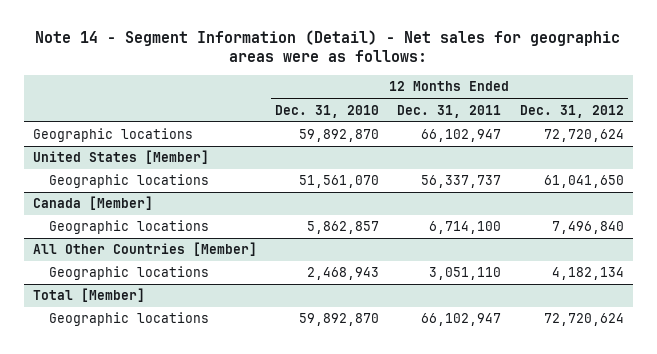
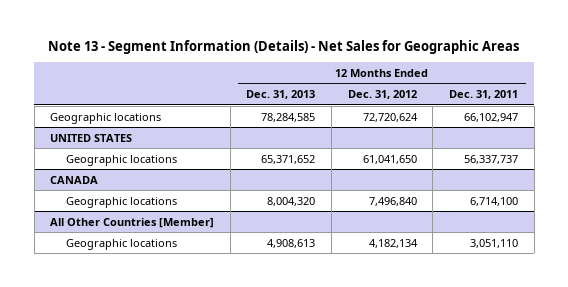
- Note 14 - Segment Information (Detail) - Net sales for geographic areas were as follows:
+ Note 13 - Segment Information (Details) - Net Sales for Geographic Areas
- | 12 Months Ended Dec. 31, 2010 | 12 Months Ended Dec. 31, 2011 | 12 Months Ended Dec. 31, 2012
+ | 12 Months Ended Dec. 31, 2013 | 12 Months Ended Dec. 31, 2012 | 12 Months Ended Dec. 31, 2011
- United States [Member]
+ UNITED STATES
- Canada [Member]
+ CANADA
- Total [Member]
- Geographic locations | 59,892,870 | 66,102,947 | 72,720,624

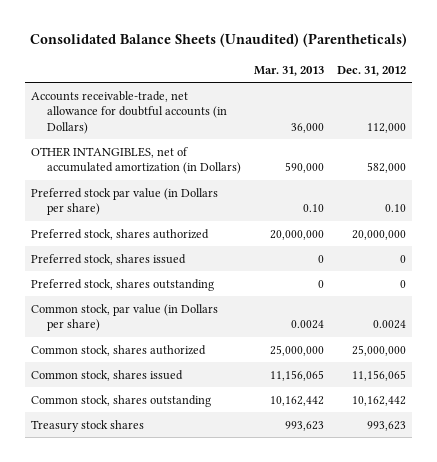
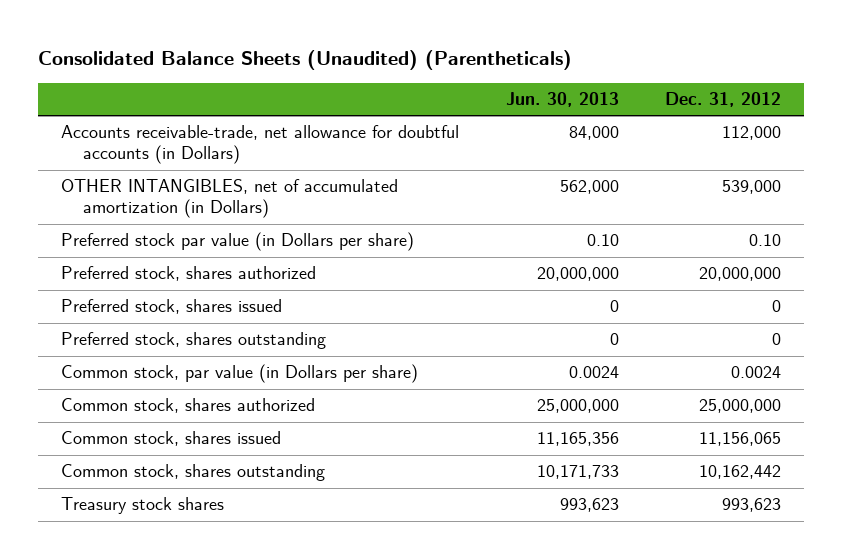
- | Mar. 31, 2013 | Dec. 31, 2012
+ | Jun. 30, 2013 | Dec. 31, 2012
- OTHER INTANGIBLES, net of accumulated amortization (in Dollars) | 590,000 | 582,000
+ OTHER INTANGIBLES, net of accumulated amortization (in Dollars) | 562,000 | 539,000

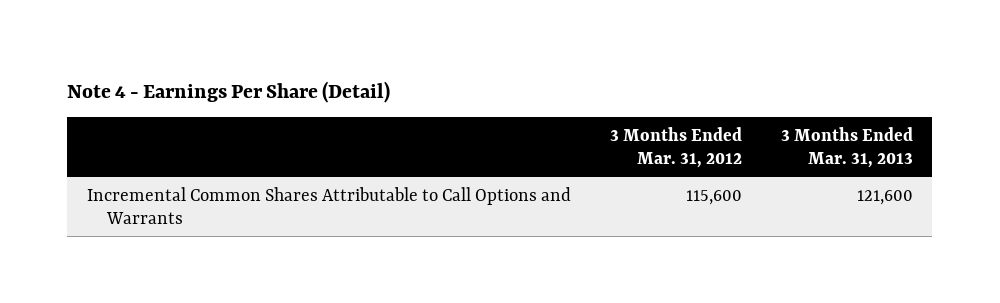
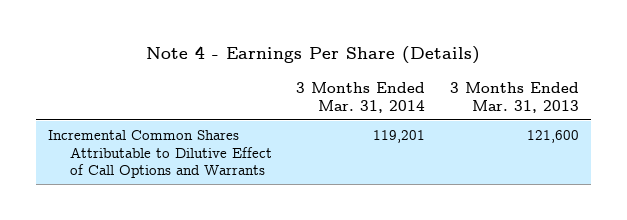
- Note 4 - Earnings Per Share (Detail)
+ Note 4 - Earnings Per Share (Details)
- | 3 Months Ended Mar. 31, 2012 | 3 Months Ended Mar. 31, 2013
+ | 3 Months Ended Mar. 31, 2014 | 3 Months Ended Mar. 31, 2013
- Incremental Common Shares Attributable to Call Options and Warrants | 115,600 | 121,600
+ Incremental Common Shares Attributable to Dilutive Effect of Call Options and Warrants | 119,201 | 121,600

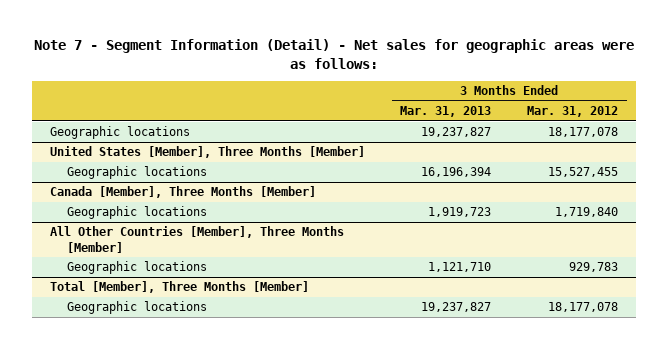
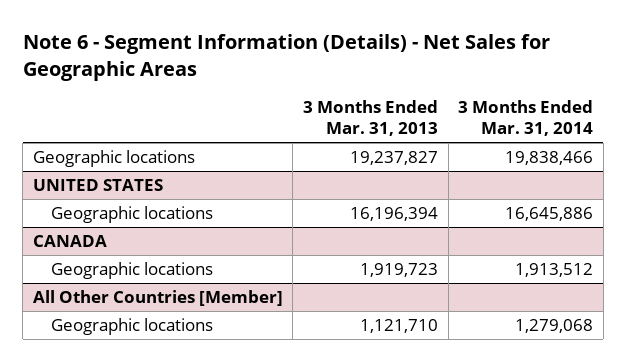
- Note 7 - Segment Information (Detail) - Net sales for geographic areas were as follows:
+ Note 6 - Segment Information (Details) - Net Sales for Geographic Areas
- | 3 Months Ended Mar. 31, 2013 | 3 Months Ended Mar. 31, 2012
+ | 3 Months Ended Mar. 31, 2013 | 3 Months Ended Mar. 31, 2014
- United States [Member], Three Months [Member]
+ UNITED STATES
- Canada [Member], Three Months [Member]
+ CANADA
- All Other Countries [Member], Three Months [Member]
+ All Other Countries [Member]
- Total [Member], Three Months [Member]
- Geographic locations | 19,237,827 | 18,177,078

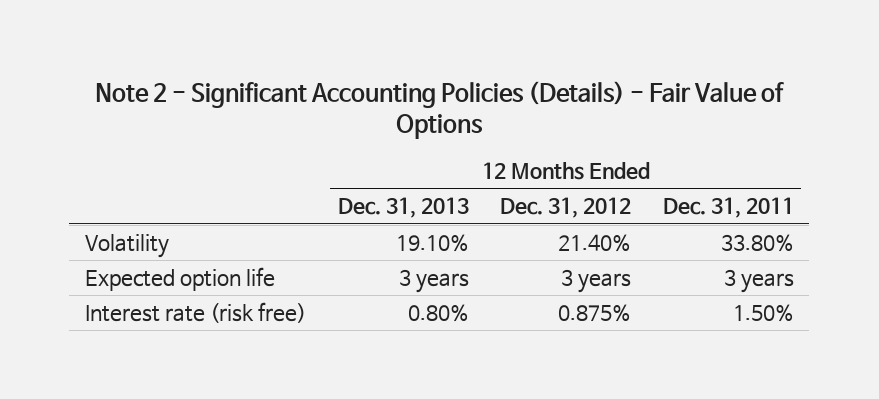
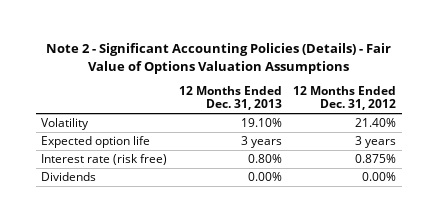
- Note 2 - Significant Accounting Policies (Details) - Fair Value of Options
+ Note 2 - Significant Accounting Policies (Details) - Fair Value of Options Valuation Assumptions
- | 12 Months Ended Dec. 31, 2013 | 12 Months Ended Dec. 31, 2012 | 12 Months Ended Dec. 31, 2011
+ | 12 Months Ended Dec. 31, 2013 | 12 Months Ended Dec. 31, 2012
+ Dividends | 0.00% | 0.00%

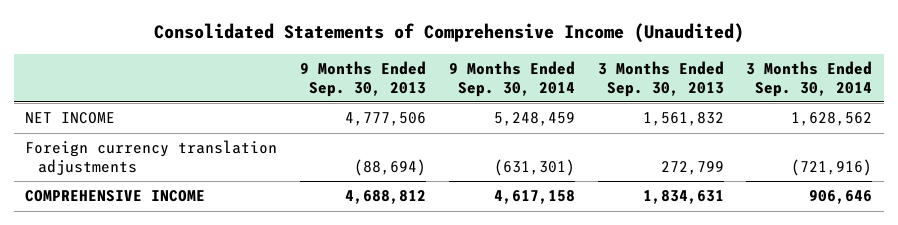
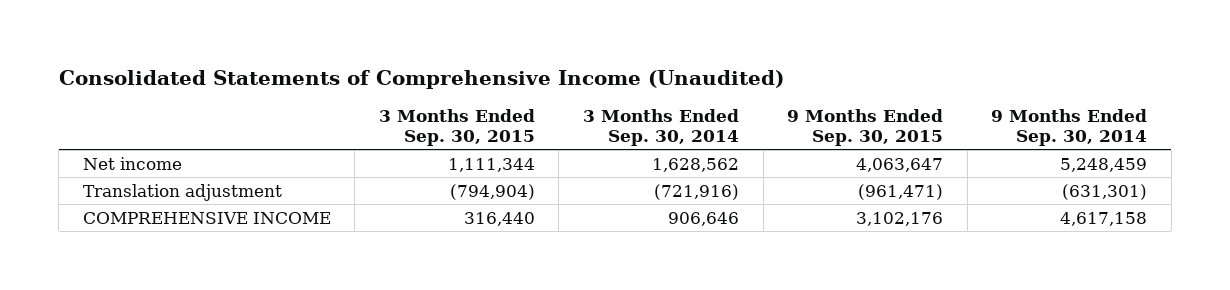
- | 9 Months Ended Sep. 30, 2013 | 9 Months Ended Sep. 30, 2014 | 3 Months Ended Sep. 30, 2013 | 3 Months Ended Sep. 30, 2014
+ | 3 Months Ended Sep. 30, 2015 | 3 Months Ended Sep. 30, 2014 | 9 Months Ended Sep. 30, 2015 | 9 Months Ended Sep. 30, 2014
- NET INCOME | 4,777,506 | 5,248,459 | 1,561,832 | 1,628,562
- Foreign currency translation adjustments | (88,694) | (631,301) | 272,799 | (721,916)
+ Net income | 1,111,344 | 1,628,562 | 4,063,647 | 5,248,459
+ Translation adjustment | (794,904) | (721,916) | (961,471) | (631,301)

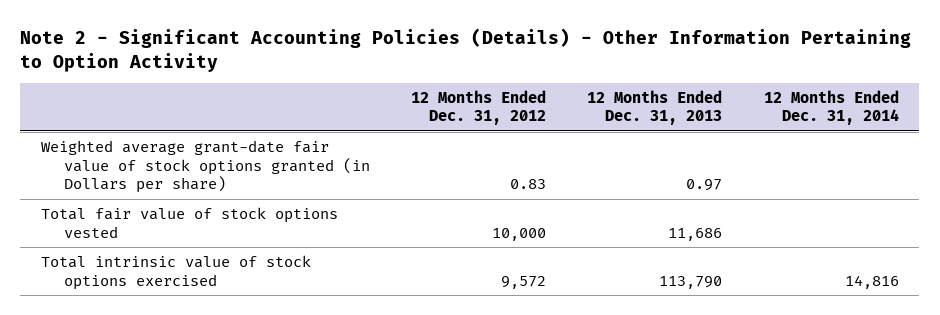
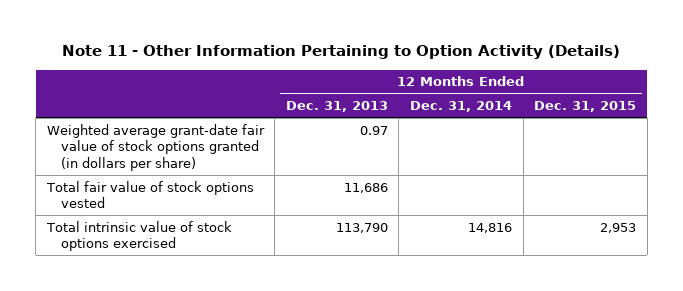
- Note 2 - Significant Accounting Policies (Details) - Other Information Pertaining to Option Activity
+ Note 11 - Other Information Pertaining to Option Activity (Details)
- | 12 Months Ended Dec. 31, 2012 | 12 Months Ended Dec. 31, 2013 | 12 Months Ended Dec. 31, 2014
+ | 12 Months Ended Dec. 31, 2013 | 12 Months Ended Dec. 31, 2014 | 12 Months Ended Dec. 31, 2015
- Weighted average grant-date fair value of stock options granted (in Dollars per share) | 0.83 | 0.97 |
+ Weighted average grant-date fair value of stock options granted (in dollars per share) | 0.97 | |

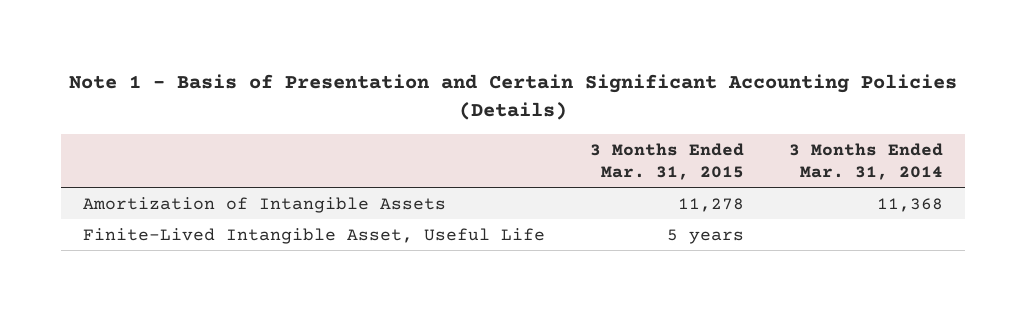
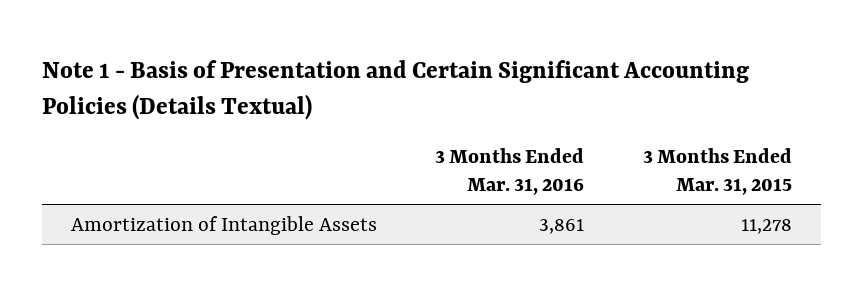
- Note 1 - Basis of Presentation and Certain Significant Accounting Policies (Details)
+ Note 1 - Basis of Presentation and Certain Significant Accounting Policies (Details Textual)
- | 3 Months Ended Mar. 31, 2015 | 3 Months Ended Mar. 31, 2014
+ | 3 Months Ended Mar. 31, 2016 | 3 Months Ended Mar. 31, 2015
- Finite-Lived Intangible Asset, Useful Life | 5 years |

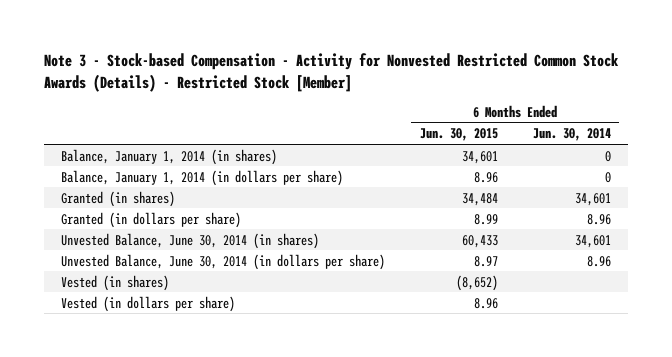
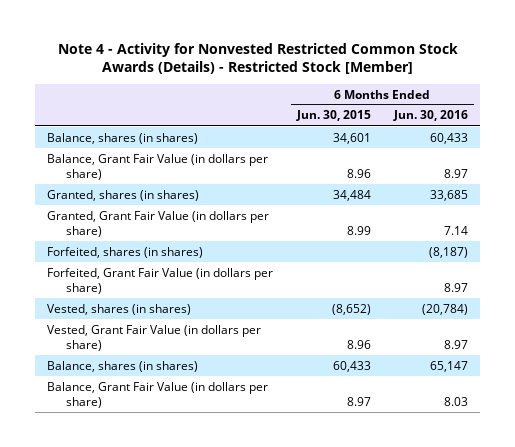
- Note 3 - Stock-based Compensation - Activity for Nonvested Restricted Common Stock Awards (Details) - Restricted Stock [Member]
+ Note 4 - Activity for Nonvested Restricted Common Stock Awards (Details) - Restricted Stock [Member]
- | 6 Months Ended Jun. 30, 2015 | 6 Months Ended Jun. 30, 2014
+ | 6 Months Ended Jun. 30, 2015 | 6 Months Ended Jun. 30, 2016
- Balance, January 1, 2014 (in shares) | 34,601 | 0
- Balance, January 1, 2014 (in dollars per share) | 8.96 | 0
- Granted (in shares) | 34,484 | 34,601
- Granted (in dollars per share) | 8.99 | 8.96
- Unvested Balance, June 30, 2014 (in shares) | 60,433 | 34,601
- Unvested Balance, June 30, 2014 (in dollars per share) | 8.97 | 8.96
- Vested (in shares) | (8,652) |
- Vested (in dollars per share) | 8.96 |
+ Balance, shares (in shares) | 34,601 | 60,433
+ Balance, Grant Fair Value (in dollars per share) | 8.96 | 8.97
+ Granted, shares (in shares) | 34,484 | 33,685
+ Granted, Grant Fair Value (in dollars per share) | 8.99 | 7.14
+ Forfeited, shares (in shares) | | (8,187)
+ Forfeited, Grant Fair Value (in dollars per share) | | 8.97
+ Vested, shares (in shares) | (8,652) | (20,784)
+ Vested, Grant Fair Value (in dollars per share) | 8.96 | 8.97
+ Balance, shares (in shares) | 60,433 | 65,147
+ Balance, Grant Fair Value (in dollars per share) | 8.97 | 8.03

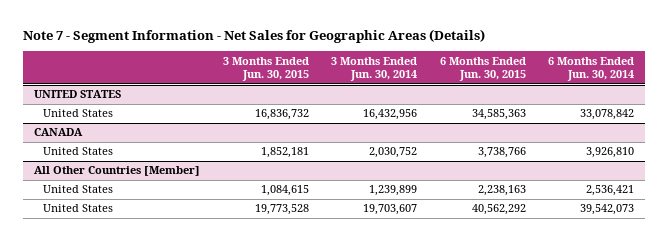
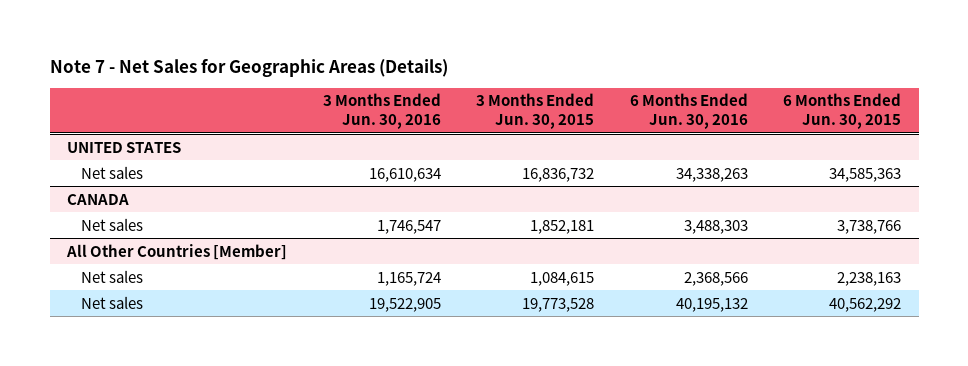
- Note 7 - Segment Information - Net Sales for Geographic Areas (Details)
+ Note 7 - Net Sales for Geographic Areas (Details)
- | 3 Months Ended Jun. 30, 2015 | 3 Months Ended Jun. 30, 2014 | 6 Months Ended Jun. 30, 2015 | 6 Months Ended Jun. 30, 2014
+ | 3 Months Ended Jun. 30, 2016 | 3 Months Ended Jun. 30, 2015 | 6 Months Ended Jun. 30, 2016 | 6 Months Ended Jun. 30, 2015
@ UNITED STATES
- United States | 16,836,732 | 16,432,956 | 34,585,363 | 33,078,842
+ Net sales | 16,610,634 | 16,836,732 | 34,338,263 | 34,585,363
@ CANADA
- United States | 1,852,181 | 2,030,752 | 3,738,766 | 3,926,810
+ Net sales | 1,746,547 | 1,852,181 | 3,488,303 | 3,738,766
@ All Other Countries [Member]
- United States | 1,084,615 | 1,239,899 | 2,238,163 | 2,536,421
- United States | 19,773,528 | 19,703,607 | 40,562,292 | 39,542,073
+ Net sales | 1,165,724 | 1,084,615 | 2,368,566 | 2,238,163
+ Net sales | 19,522,905 | 19,773,528 | 40,195,132 | 40,562,292

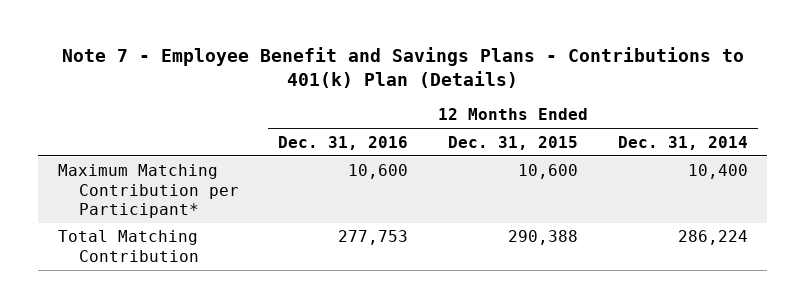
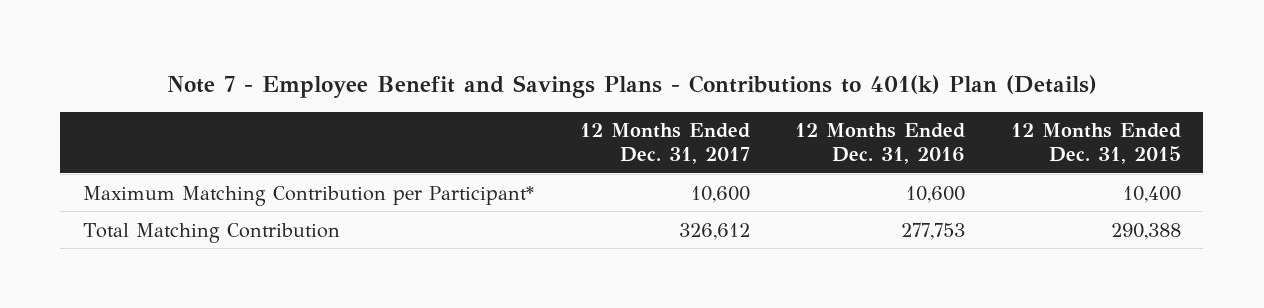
- | 12 Months Ended Dec. 31, 2016 | 12 Months Ended Dec. 31, 2015 | 12 Months Ended Dec. 31, 2014
+ | 12 Months Ended Dec. 31, 2017 | 12 Months Ended Dec. 31, 2016 | 12 Months Ended Dec. 31, 2015
- Maximum Matching Contribution per Participant* | 10,600 | 10,600 | 10,400
+ Maximum Matching Contribution per Participant* | 10,600 | 10,600 | 10,400

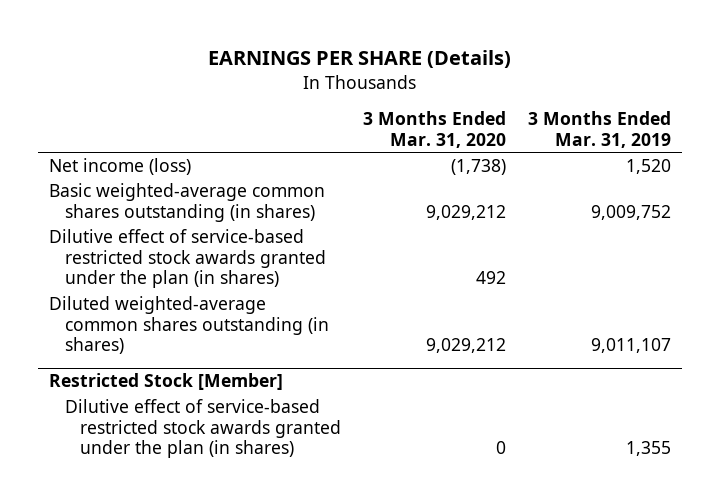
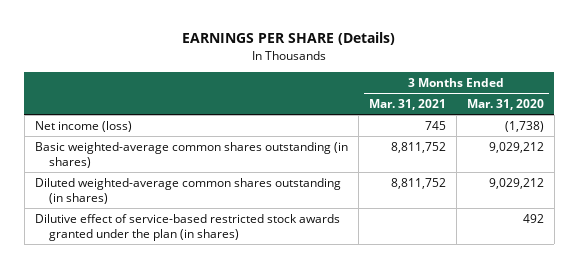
- | 3 Months Ended Mar. 31, 2020 | 3 Months Ended Mar. 31, 2019
+ | 3 Months Ended Mar. 31, 2021 | 3 Months Ended Mar. 31, 2020
- Restricted Stock [Member]
- Dilutive effect of service-based restricted stock awards granted under the plan (in shares) | 0 | 1,355
moved down: Dilutive effect of service-based restricted stock awards granted under the plan (in shares) | | 492

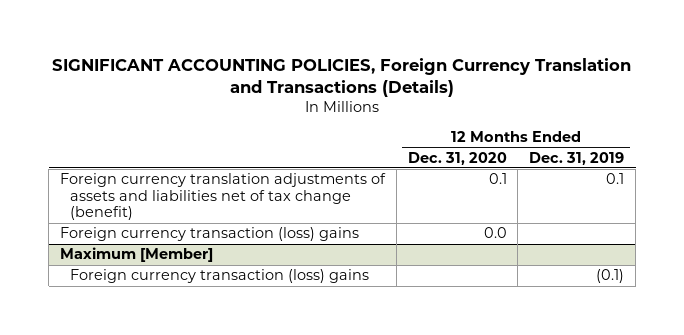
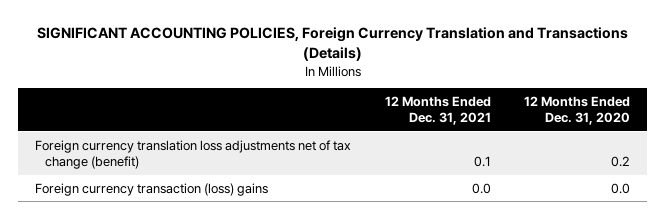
- | 12 Months Ended Dec. 31, 2020 | 12 Months Ended Dec. 31, 2019
+ | 12 Months Ended Dec. 31, 2021 | 12 Months Ended Dec. 31, 2020
- Foreign currency translation adjustments of assets and liabilities net of tax change (benefit) | 0.1 | 0.1
+ Foreign currency translation loss adjustments net of tax change (benefit) | 0.1 | 0.2
- Maximum [Member]
- Foreign currency transaction (loss) gains | | (0.1)

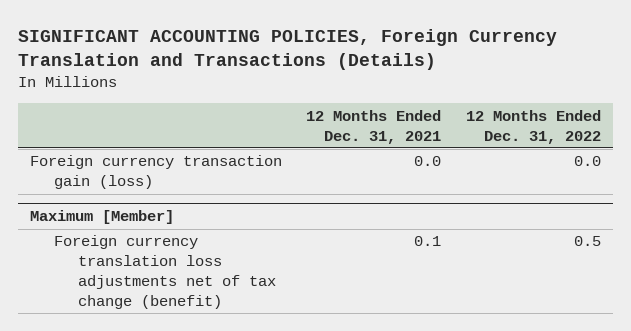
- | 12 Months Ended Dec. 31, 2021 | 12 Months Ended Dec. 31, 2020
+ | 12 Months Ended Dec. 31, 2021 | 12 Months Ended Dec. 31, 2022
+ Foreign currency transaction gain (loss) | 0.0 | 0.0
+ Maximum [Member]
- Foreign currency transaction (loss) gains | 0.0 | 0.0

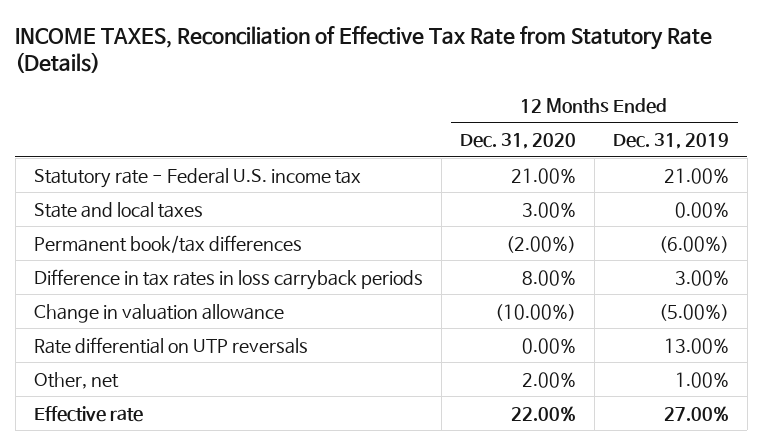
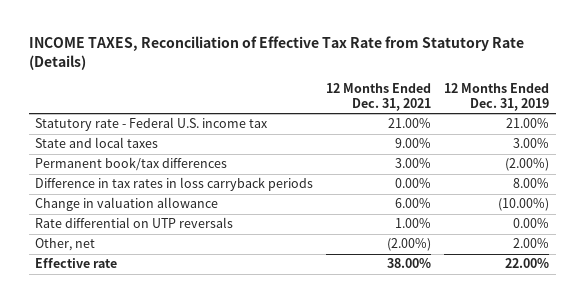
- | 12 Months Ended Dec. 31, 2020 | 12 Months Ended Dec. 31, 2019
+ | 12 Months Ended Dec. 31, 2021 | 12 Months Ended Dec. 31, 2019
- State and local taxes | 3.00% | 0.00%
- Permanent book/tax differences | (2.00%) | (6.00%)
- Difference in tax rates in loss carryback periods | 8.00% | 3.00%
- Change in valuation allowance | (10.00%) | (5.00%)
- Rate differential on UTP reversals | 0.00% | 13.00%
- Other, net | 2.00% | 1.00%
- Effective rate | 22.00% | 27.00%
+ State and local taxes | 9.00% | 3.00%
+ Permanent book/tax differences | 3.00% | (2.00%)
+ Difference in tax rates in loss carryback periods | 0.00% | 8.00%
+ Change in valuation allowance | 6.00% | (10.00%)
+ Rate differential on UTP reversals | 1.00% | 0.00%
+ Other, net | (2.00%) | 2.00%
+ Effective rate | 38.00% | 22.00%

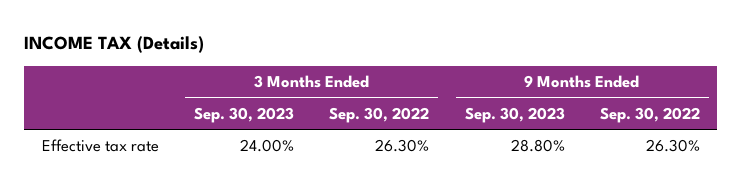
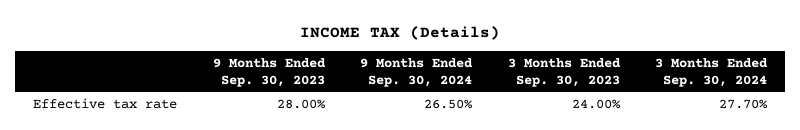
- | 3 Months Ended Sep. 30, 2023 | 3 Months Ended Sep. 30, 2022 | 9 Months Ended Sep. 30, 2023 | 9 Months Ended Sep. 30, 2022
+ | 9 Months Ended Sep. 30, 2023 | 9 Months Ended Sep. 30, 2024 | 3 Months Ended Sep. 30, 2023 | 3 Months Ended Sep. 30, 2024
- Effective tax rate | 24.00% | 26.30% | 28.80% | 26.30%
+ Effective tax rate | 28.00% | 26.50% | 24.00% | 27.70%

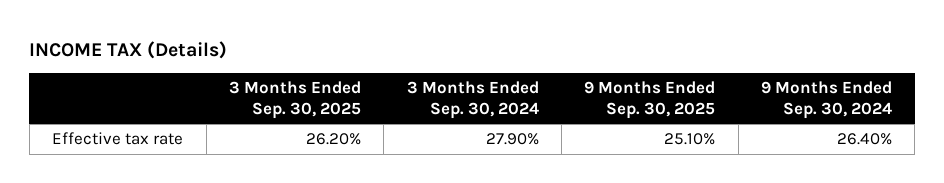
- | 9 Months Ended Sep. 30, 2023 | 9 Months Ended Sep. 30, 2024 | 3 Months Ended Sep. 30, 2023 | 3 Months Ended Sep. 30, 2024
+ | 3 Months Ended Sep. 30, 2025 | 3 Months Ended Sep. 30, 2024 | 9 Months Ended Sep. 30, 2025 | 9 Months Ended Sep. 30, 2024
- Effective tax rate | 28.00% | 26.50% | 24.00% | 27.70%
+ Effective tax rate | 26.20% | 27.90% | 25.10% | 26.40%

